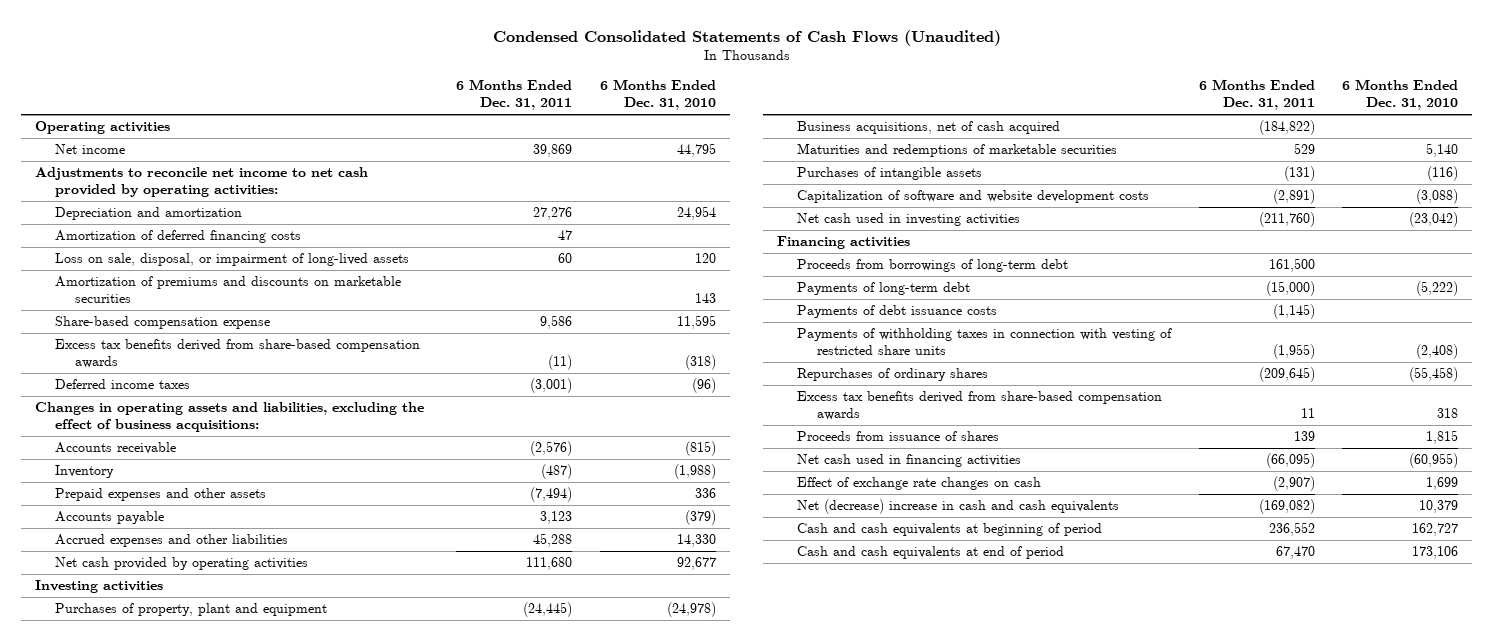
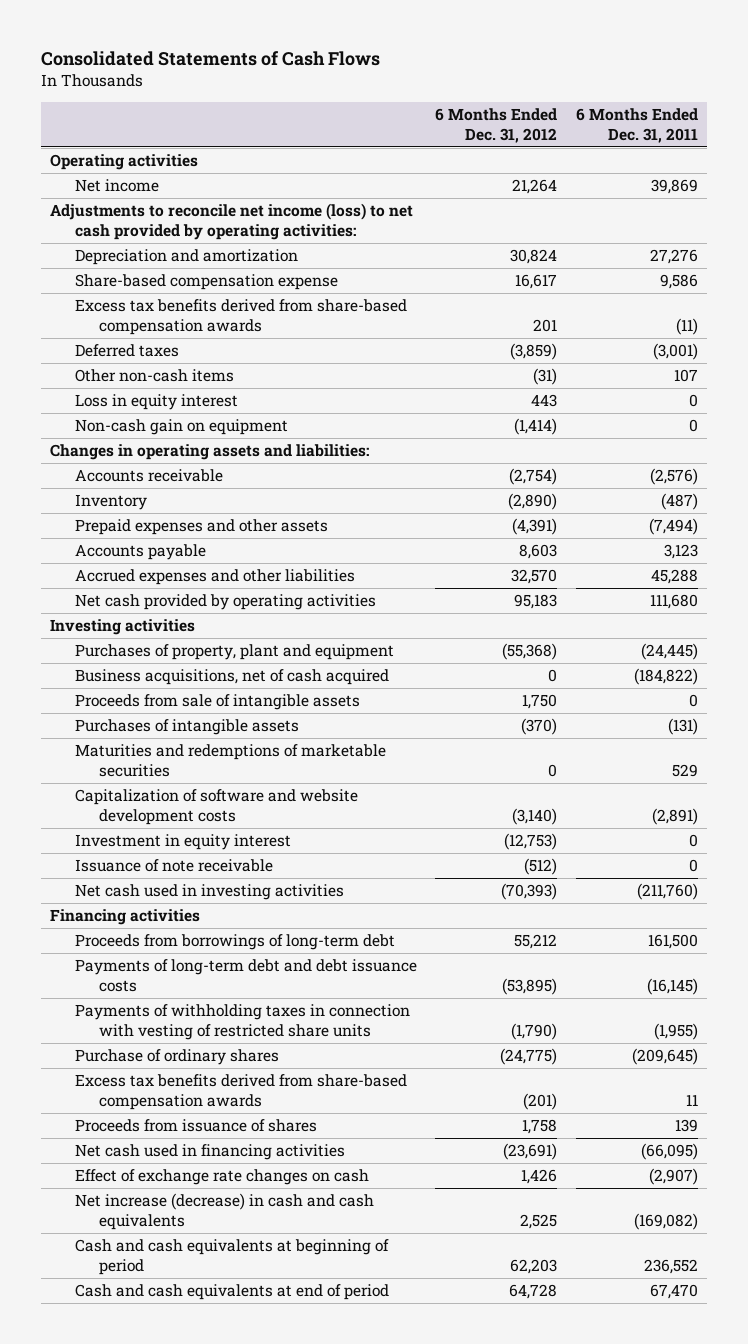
- Condensed Consolidated Statements of Cash Flows (Unaudited)
+ Consolidated Statements of Cash Flows
- | 6 Months Ended Dec. 31, 2011 | 6 Months Ended Dec. 31, 2010
+ | 6 Months Ended Dec. 31, 2012 | 6 Months Ended Dec. 31, 2011
- Adjustments to reconcile net income to net cash provided by operating activities:
+ Adjustments to reconcile net income (loss) to net cash provided by operating activities:
- Amortization of deferred financing costs | 47 |
- Loss on sale, disposal, or impairment of long-lived assets | 60 | 120
- Amortization of premiums and discounts on marketable securities | | 143
- Deferred income taxes | (3,001) | (96)
- Changes in operating assets and liabilities, excluding the effect of business acquisitions:
+ Deferred taxes | (3,859) | (3,001)
+ Other non-cash items | (31) | 107
+ Loss in equity interest | 443 | 0
+ Non-cash gain on equipment | (1,414) | 0
+ Changes in operating assets and liabilities:
+ Proceeds from sale of intangible assets | 1,750 | 0
moved down: Maturities and redemptions of marketable securities | 0 | 529
+ Investment in equity interest | (12,753) | 0
+ Issuance of note receivable | (512) | 0
- Payments of long-term debt | (15,000) | (5,222)
- Payments of debt issuance costs | (1,145) |
+ Payments of long-term debt and debt issuance costs | (53,895) | (16,145)
- Repurchases of ordinary shares | (209,645) | (55,458)
+ Purchase of ordinary shares | (24,775) | (209,645)
- Net (decrease) increase in cash and cash equivalents | (169,082) | 10,379
+ Net increase (decrease) in cash and cash equivalents | 2,525 | (169,082)

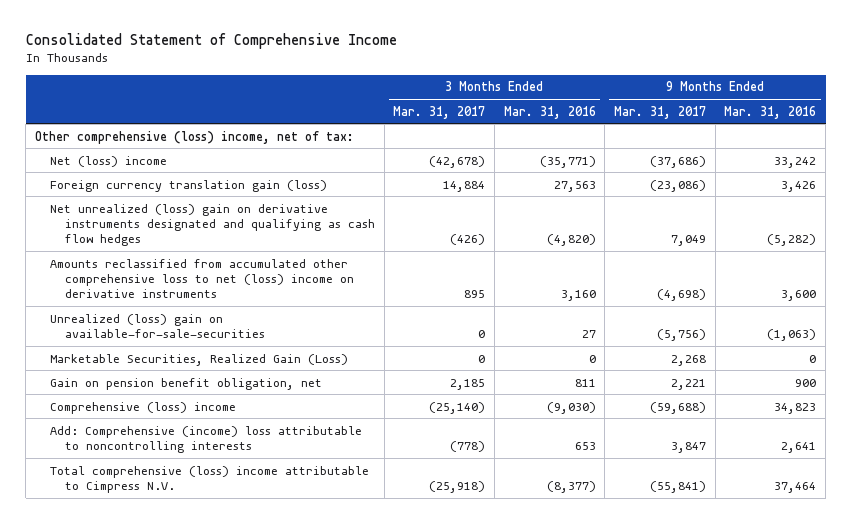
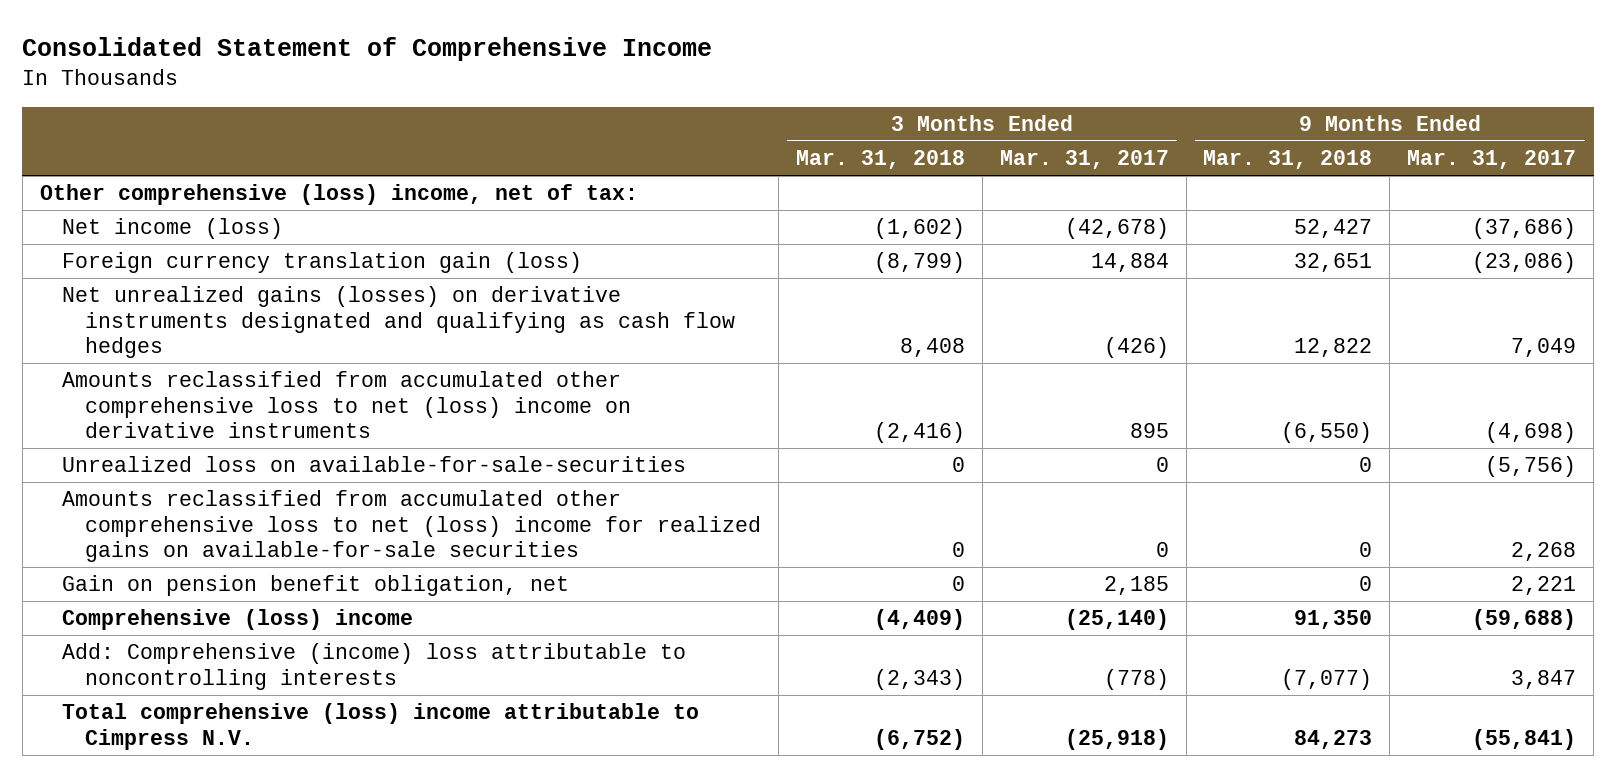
- | 3 Months Ended Mar. 31, 2017 | 3 Months Ended Mar. 31, 2016 | 9 Months Ended Mar. 31, 2017 | 9 Months Ended Mar. 31, 2016
+ | 3 Months Ended Mar. 31, 2018 | 3 Months Ended Mar. 31, 2017 | 9 Months Ended Mar. 31, 2018 | 9 Months Ended Mar. 31, 2017
- Net (loss) income | (42,678) | (35,771) | (37,686) | 33,242
+ Net income (loss) | (1,602) | (42,678) | 52,427 | (37,686)
- Net unrealized (loss) gain on derivative instruments designated and qualifying as cash flow hedges | (426) | (4,820) | 7,049 | (5,282)
+ Net unrealized gains (losses) on derivative instruments designated and qualifying as cash flow hedges | 8,408 | (426) | 12,822 | 7,049
- Unrealized (loss) gain on available-for-sale-securities | 0 | 27 | (5,756) | (1,063)
- Marketable Securities, Realized Gain (Loss) | 0 | 0 | 2,268 | 0
+ Unrealized loss on available-for-sale-securities | 0 | 0 | 0 | (5,756)
+ Amounts reclassified from accumulated other comprehensive loss to net (loss) income for realized gains on available-for-sale securities | 0 | 0 | 0 | 2,268

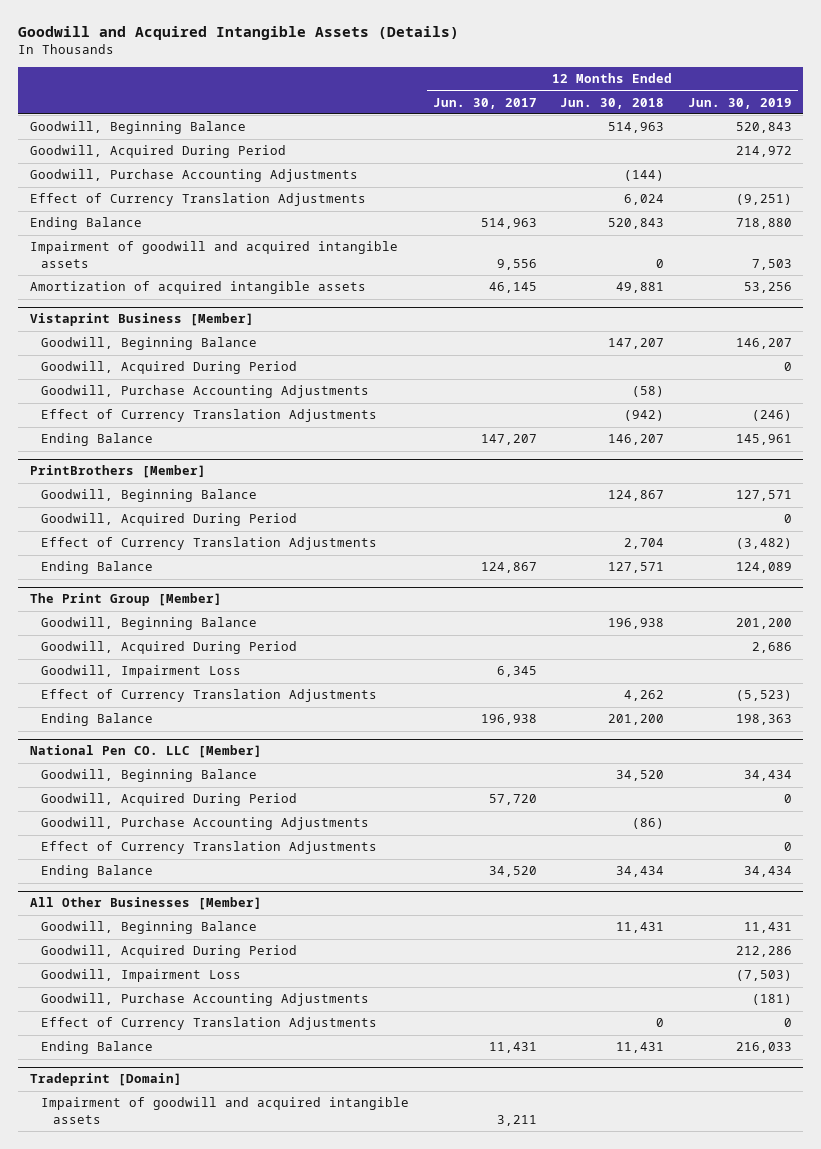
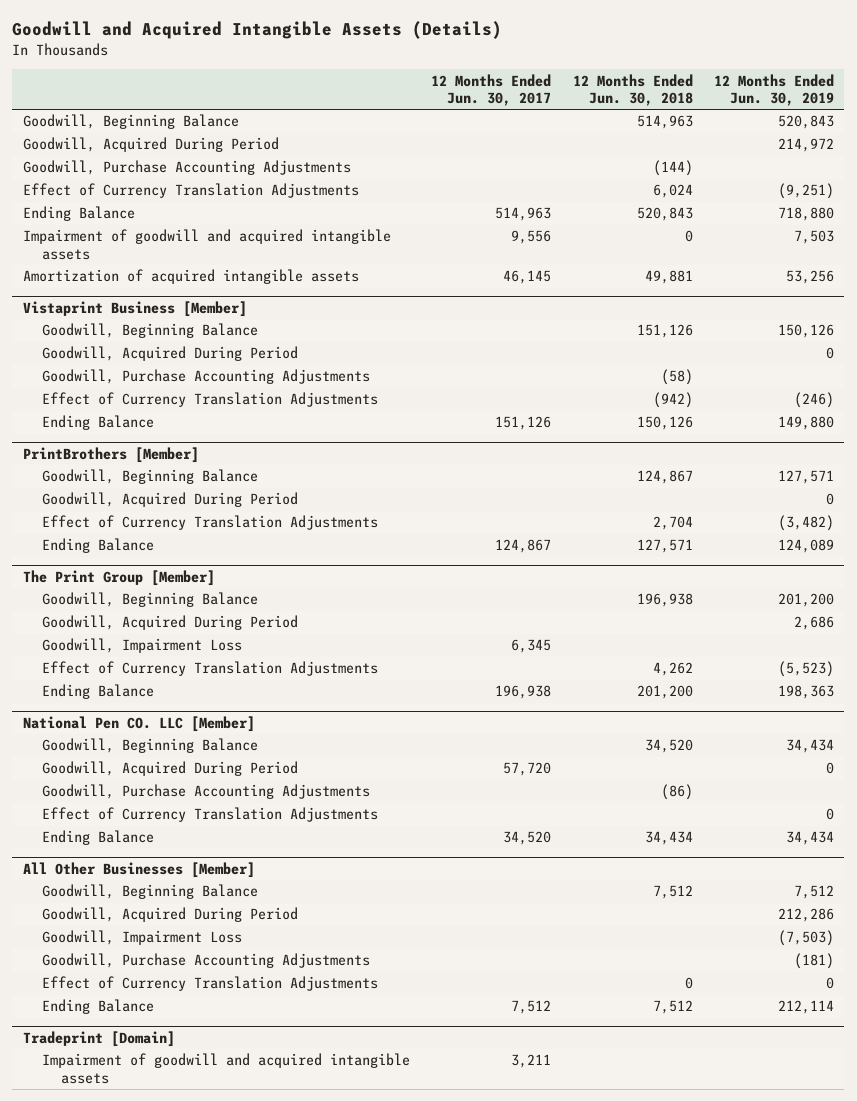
@ Vistaprint Business [Member]
- Goodwill, Beginning Balance | | 147,207 | 146,207
+ Goodwill, Beginning Balance | | 151,126 | 150,126
- Ending Balance | 147,207 | 146,207 | 145,961
+ Ending Balance | 151,126 | 150,126 | 149,880
@ All Other Businesses [Member]
- Goodwill, Beginning Balance | | 11,431 | 11,431
+ Goodwill, Beginning Balance | | 7,512 | 7,512
- Ending Balance | 11,431 | 11,431 | 216,033
+ Ending Balance | 7,512 | 7,512 | 212,114

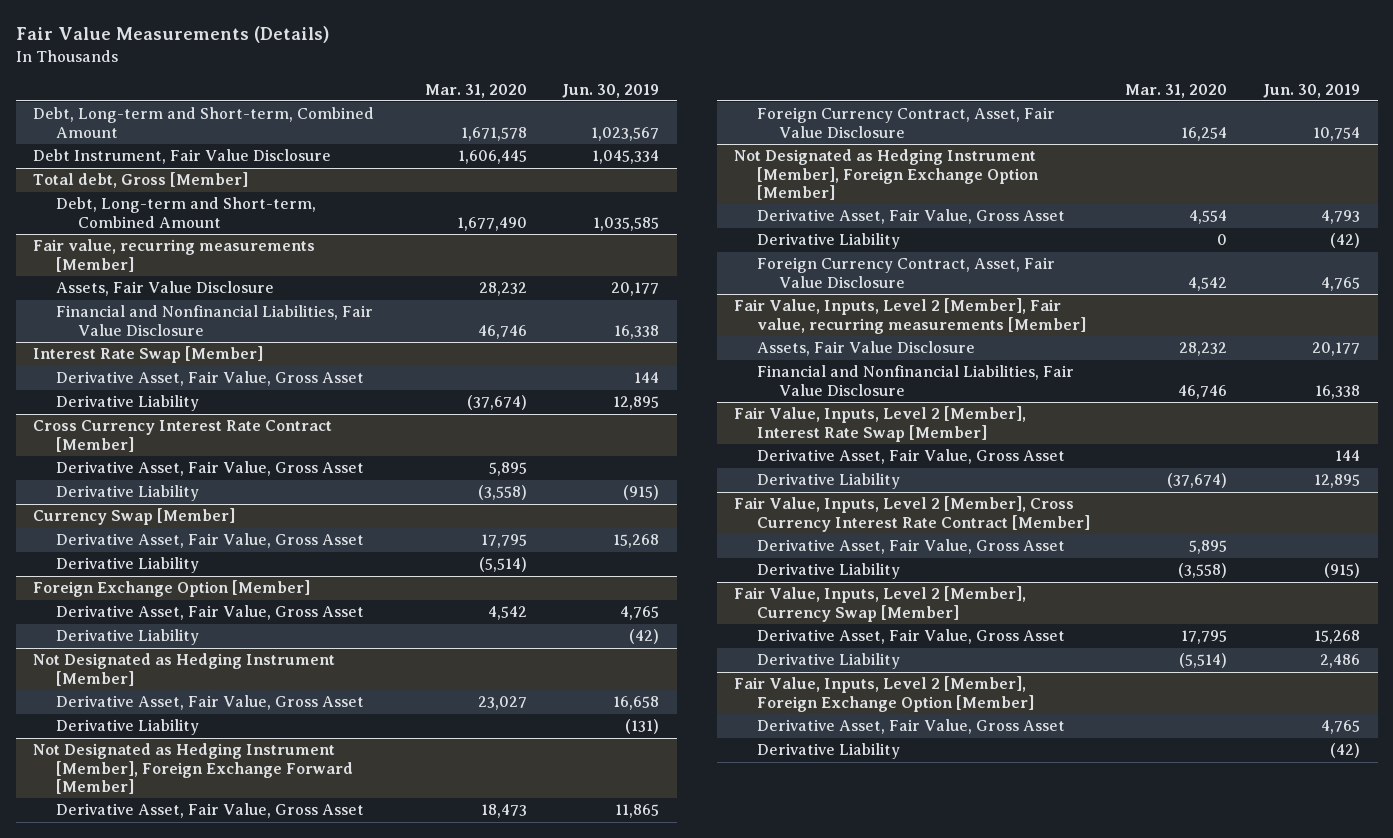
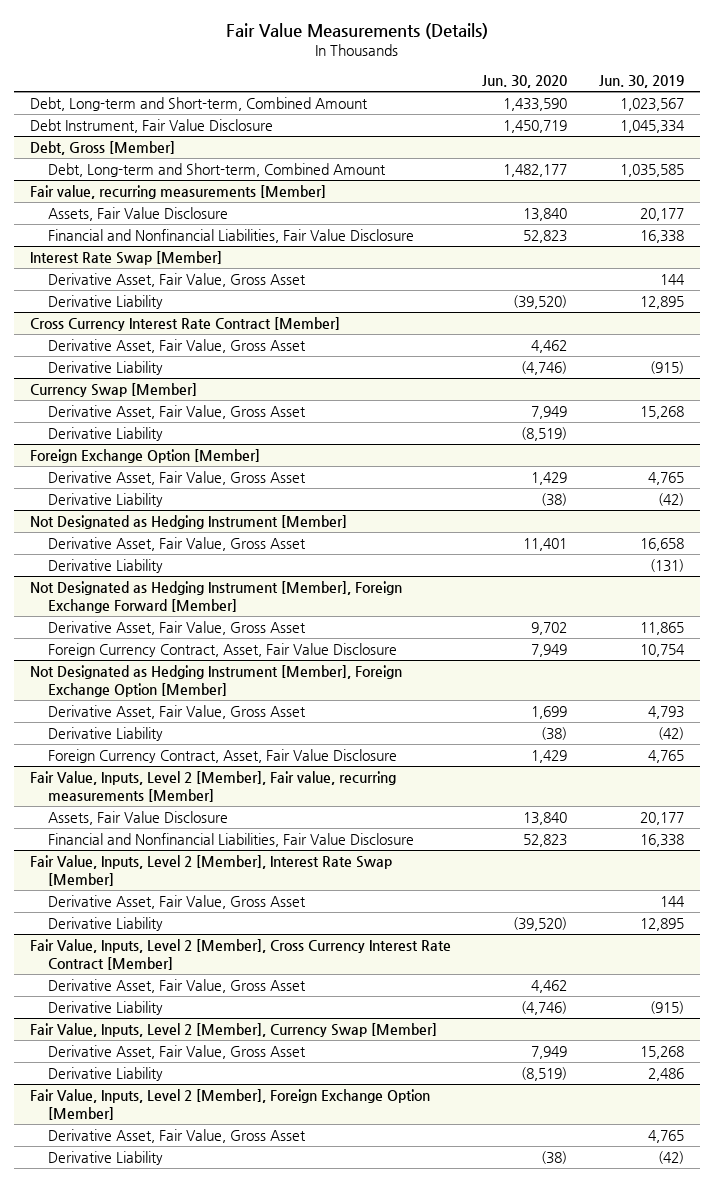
- | Mar. 31, 2020 | Jun. 30, 2019
+ | Jun. 30, 2020 | Jun. 30, 2019
- Total debt, Gross [Member]
+ Debt, Gross [Member]

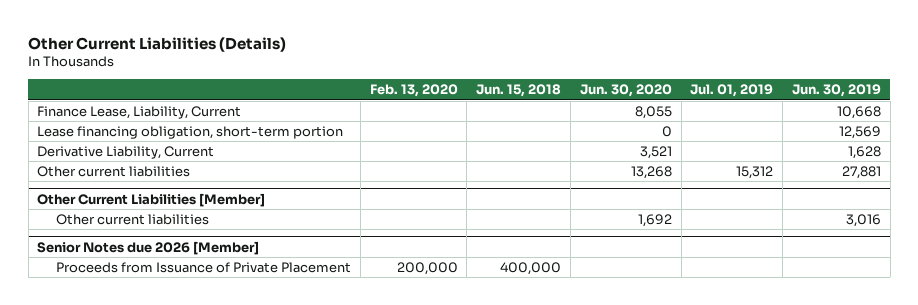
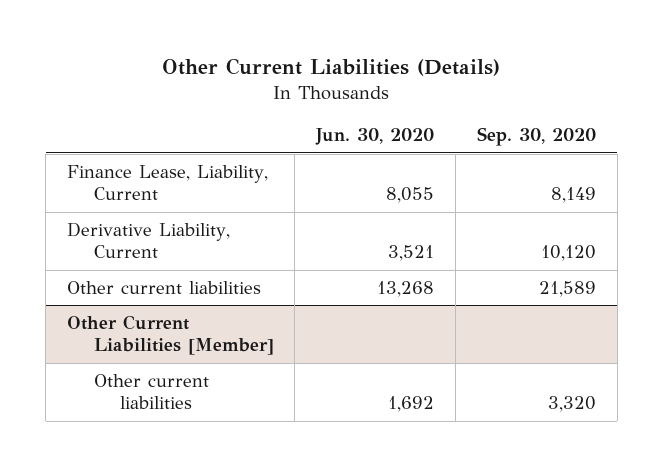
- | Feb. 13, 2020 | Jun. 15, 2018 | Jun. 30, 2020 | Jul. 01, 2019 | Jun. 30, 2019
+ | Jun. 30, 2020 | Sep. 30, 2020
- Lease financing obligation, short-term portion | | | 0 | | 12,569
- Senior Notes due 2026 [Member]
- Proceeds from Issuance of Private Placement | 200,000 | 400,000 | | |

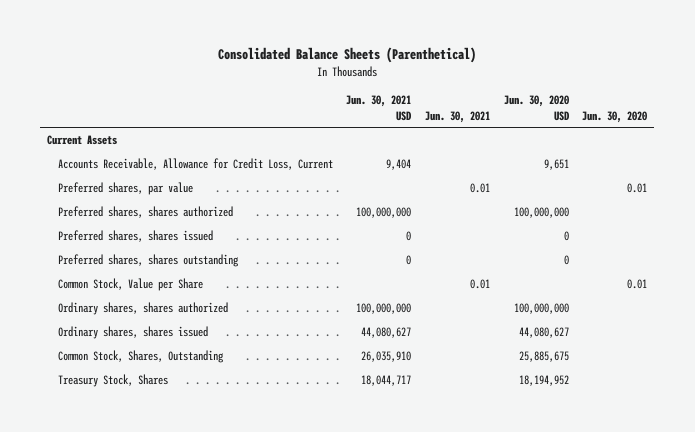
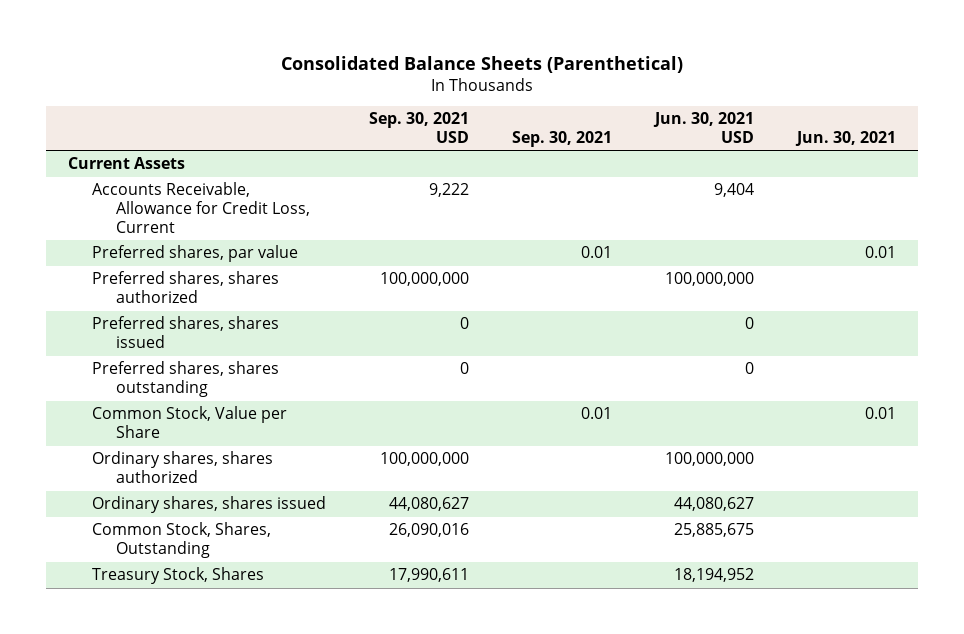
- | Jun. 30, 2021 USD | Jun. 30, 2021 | Jun. 30, 2020 USD | Jun. 30, 2020
+ | Sep. 30, 2021 USD | Sep. 30, 2021 | Jun. 30, 2021 USD | Jun. 30, 2021
- Common Stock, Shares, Outstanding | 26,035,910 | | 25,885,675 |
- Treasury Stock, Shares | 18,044,717 | | 18,194,952 |
+ Common Stock, Shares, Outstanding | 26,090,016 | | 25,885,675 |
+ Treasury Stock, Shares | 17,990,611 | | 18,194,952 |

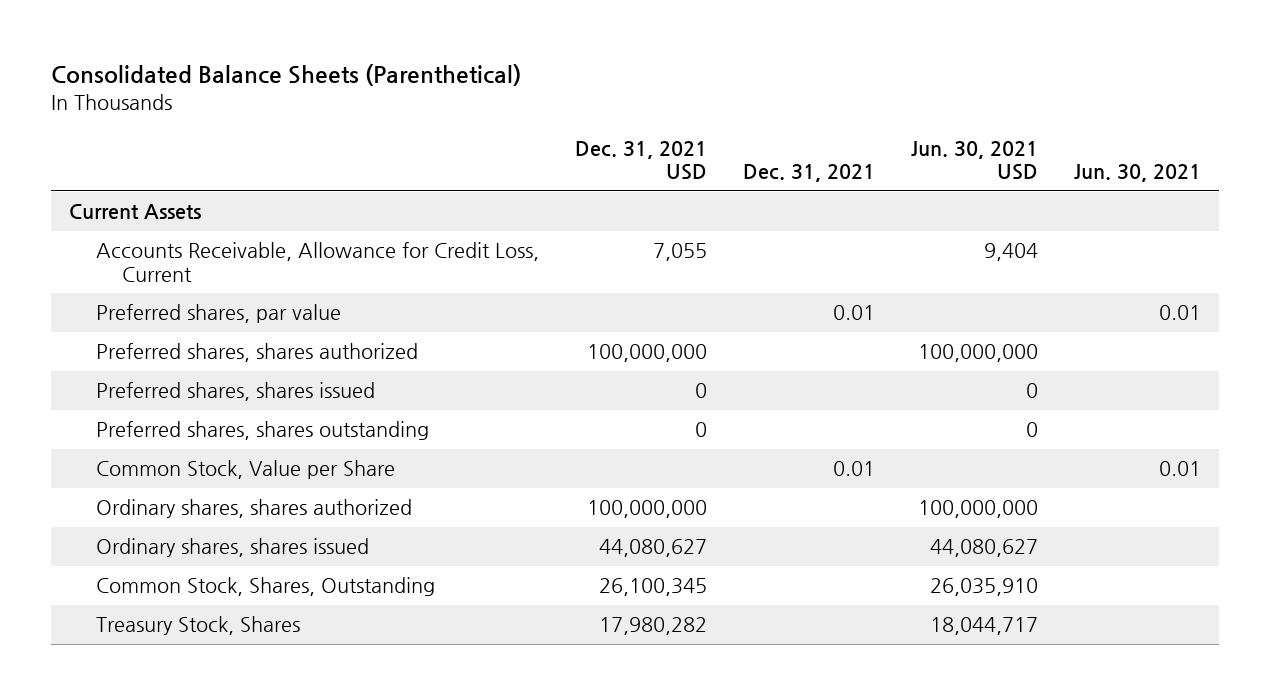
- | Sep. 30, 2021 USD | Sep. 30, 2021 | Jun. 30, 2021 USD | Jun. 30, 2021
+ | Dec. 31, 2021 USD | Dec. 31, 2021 | Jun. 30, 2021 USD | Jun. 30, 2021
- Common Stock, Shares, Outstanding | 26,090,016 | | 25,885,675 |
- Treasury Stock, Shares | 17,990,611 | | 18,194,952 |
+ Common Stock, Shares, Outstanding | 26,100,345 | | 26,035,910 |
+ Treasury Stock, Shares | 17,980,282 | | 18,044,717 |

